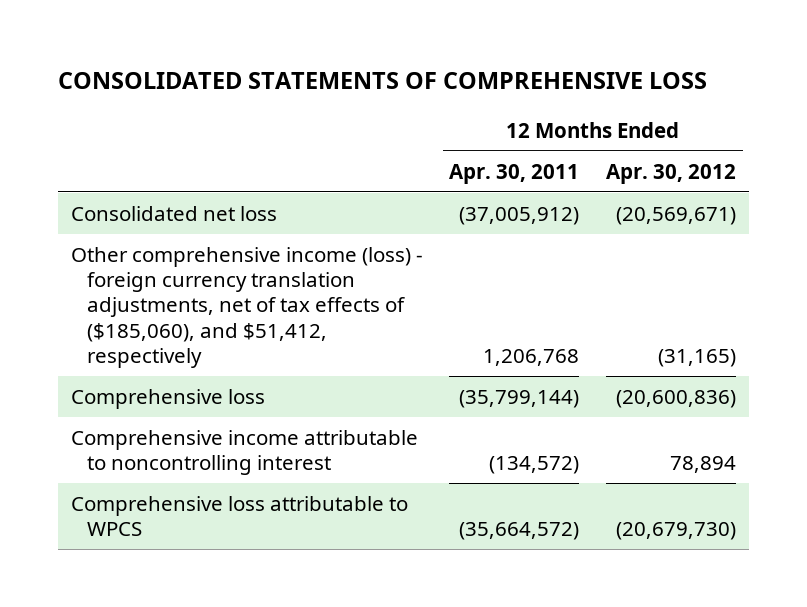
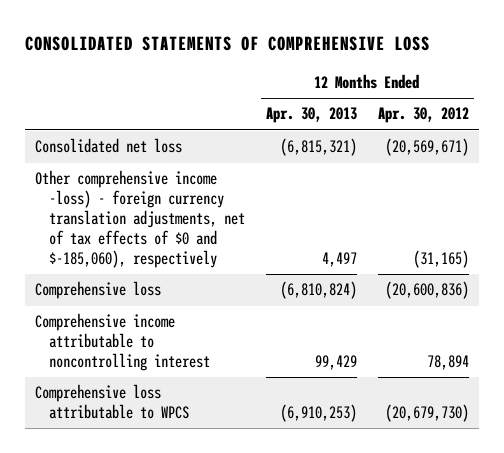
- | 12 Months Ended Apr. 30, 2011 | 12 Months Ended Apr. 30, 2012
+ | 12 Months Ended Apr. 30, 2013 | 12 Months Ended Apr. 30, 2012
- Other comprehensive income (loss) - foreign currency translation adjustments, net of tax effects of ($185,060), and $51,412, respectively | 1,206,768 | (31,165)
+ Other comprehensive income -loss) - foreign currency translation adjustments, net of tax effects of $0 and $-185,060), respectively | 4,497 | (31,165)

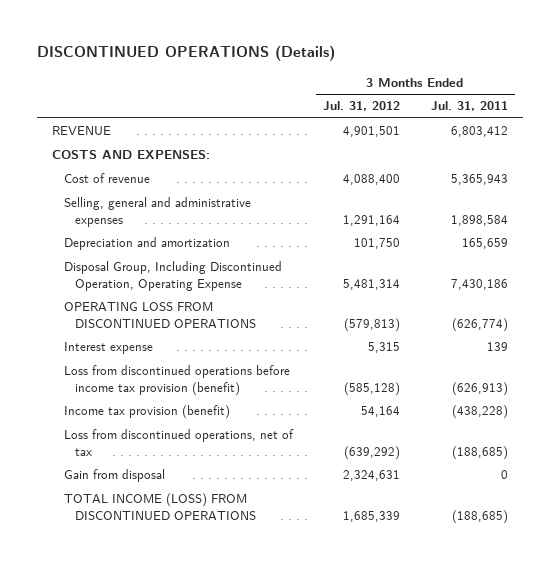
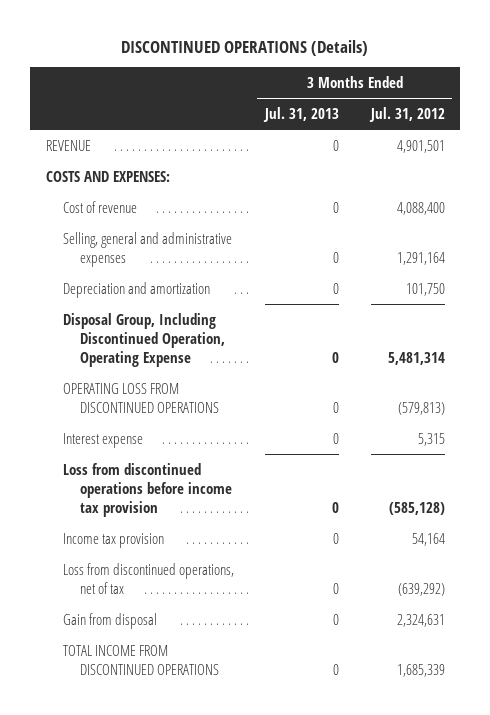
- | 3 Months Ended Jul. 31, 2012 | 3 Months Ended Jul. 31, 2011
+ | 3 Months Ended Jul. 31, 2013 | 3 Months Ended Jul. 31, 2012
- Loss from discontinued operations before income tax provision (benefit) | (585,128) | (626,913)
- Income tax provision (benefit) | 54,164 | (438,228)
+ Loss from discontinued operations before income tax provision | 0 | (585,128)
+ Income tax provision | 0 | 54,164
- TOTAL INCOME (LOSS) FROM DISCONTINUED OPERATIONS | 1,685,339 | (188,685)
+ TOTAL INCOME FROM DISCONTINUED OPERATIONS | 0 | 1,685,339

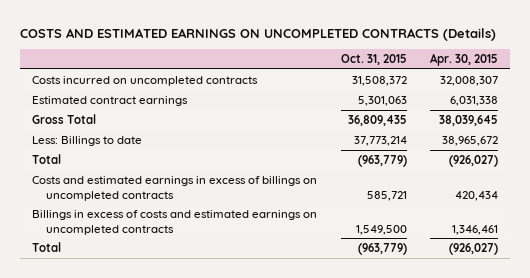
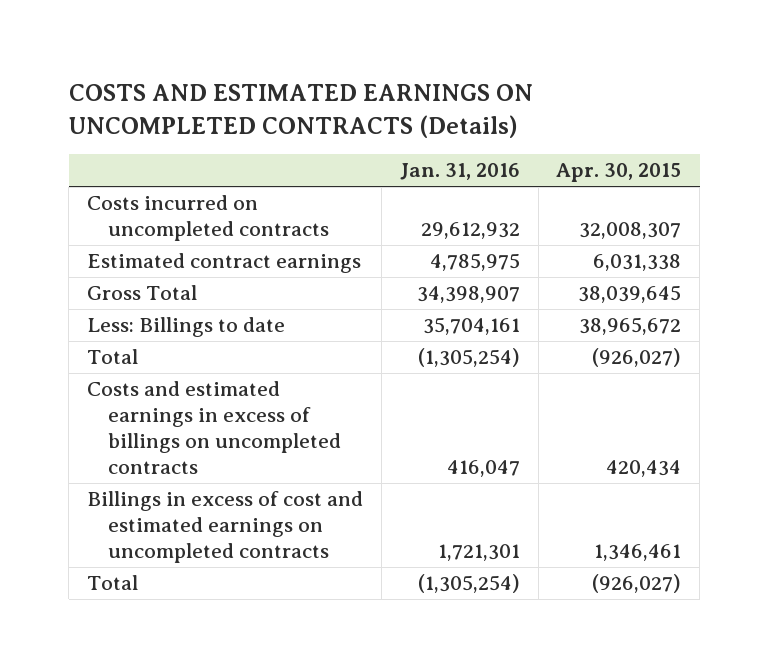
- | Oct. 31, 2015 | Apr. 30, 2015
+ | Jan. 31, 2016 | Apr. 30, 2015
- Billings in excess of costs and estimated earnings on uncompleted contracts | 1,549,500 | 1,346,461
+ Billings in excess of cost and estimated earnings on uncompleted contracts | 1,721,301 | 1,346,461

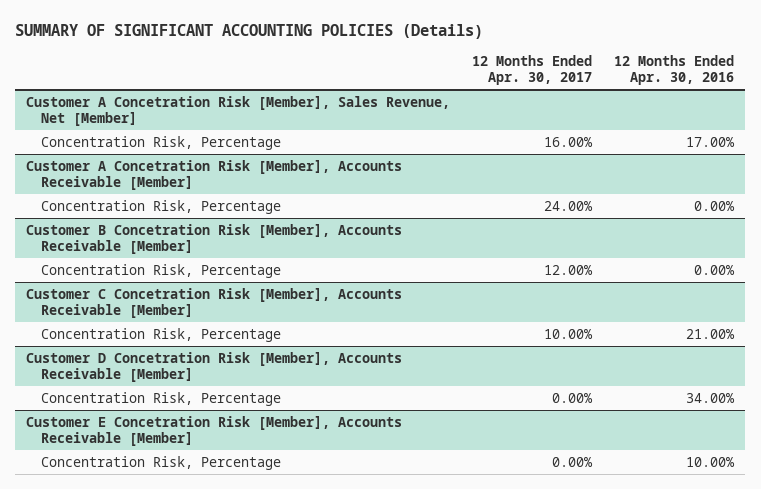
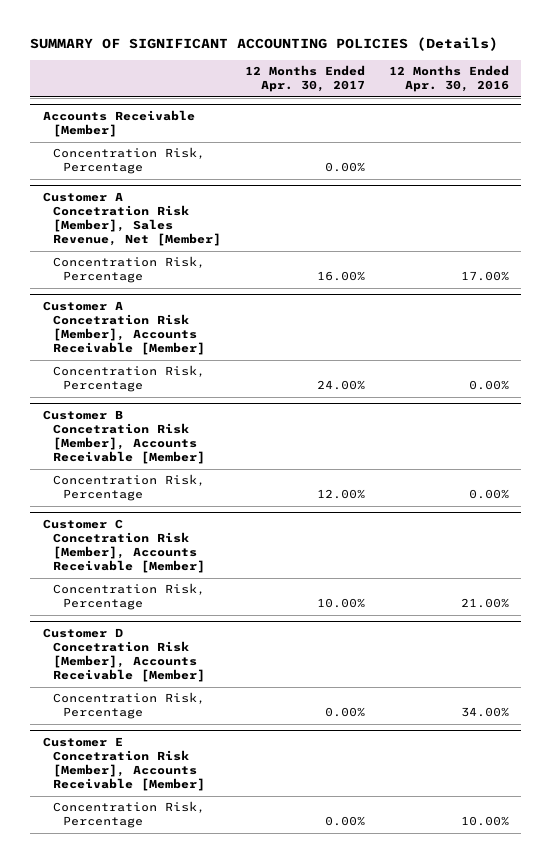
+ Accounts Receivable [Member]
+ Concentration Risk, Percentage | 0.00% |

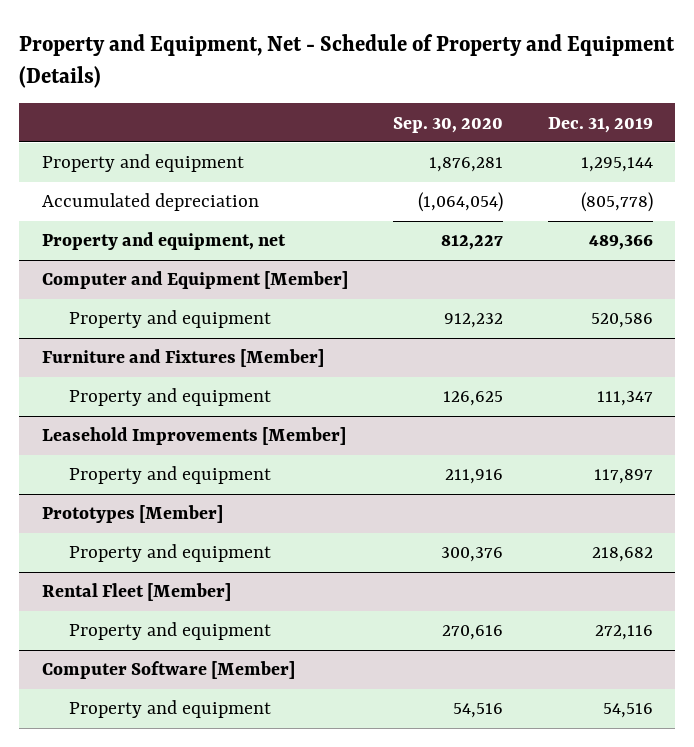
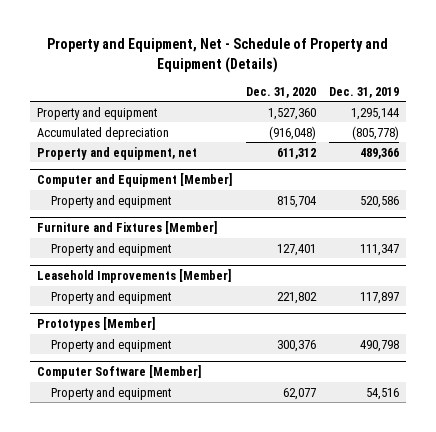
- | Sep. 30, 2020 | Dec. 31, 2019
+ | Dec. 31, 2020 | Dec. 31, 2019
@ Prototypes [Member]
- Property and equipment | 300,376 | 218,682
- Rental Fleet [Member]
- Property and equipment | 270,616 | 272,116
@ Prototypes [Member]
+ Property and equipment | 300,376 | 490,798

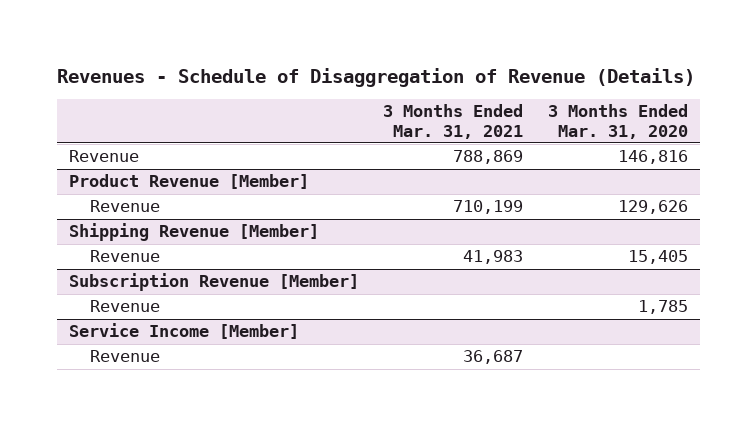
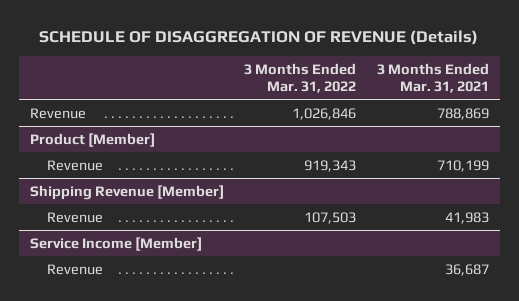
- Revenues - Schedule of Disaggregation of Revenue (Details)
+ SCHEDULE OF DISAGGREGATION OF REVENUE (Details)
- | 3 Months Ended Mar. 31, 2021 | 3 Months Ended Mar. 31, 2020
+ | 3 Months Ended Mar. 31, 2022 | 3 Months Ended Mar. 31, 2021
- Product Revenue [Member]
+ Product [Member]
- Subscription Revenue [Member]
- Revenue | | 1,785

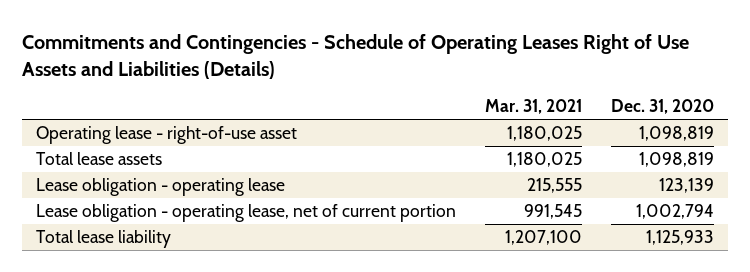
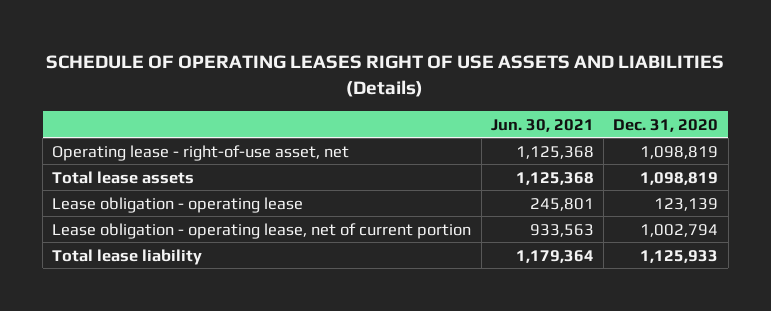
- Commitments and Contingencies - Schedule of Operating Leases Right of Use Assets and Liabilities (Details)
+ SCHEDULE OF OPERATING LEASES RIGHT OF USE ASSETS AND LIABILITIES (Details)
- | Mar. 31, 2021 | Dec. 31, 2020
+ | Jun. 30, 2021 | Dec. 31, 2020
- Operating lease - right-of-use asset | 1,180,025 | 1,098,819
+ Operating lease - right-of-use asset, net | 1,125,368 | 1,098,819

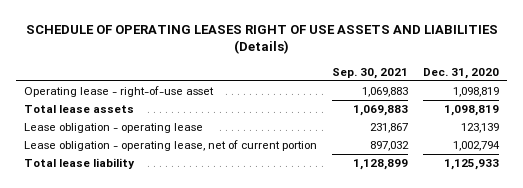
- | Jun. 30, 2021 | Dec. 31, 2020
+ | Sep. 30, 2021 | Dec. 31, 2020
- Operating lease - right-of-use asset, net | 1,125,368 | 1,098,819
+ Operating lease - right-of-use asset | 1,069,883 | 1,098,819

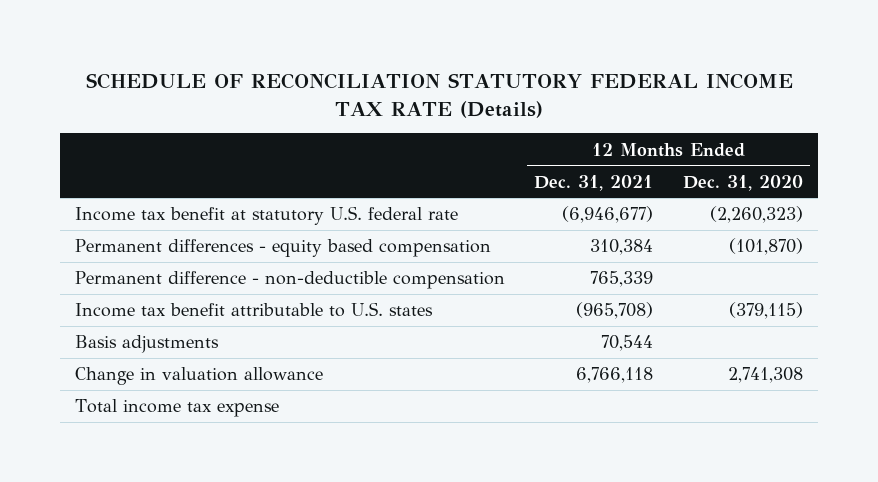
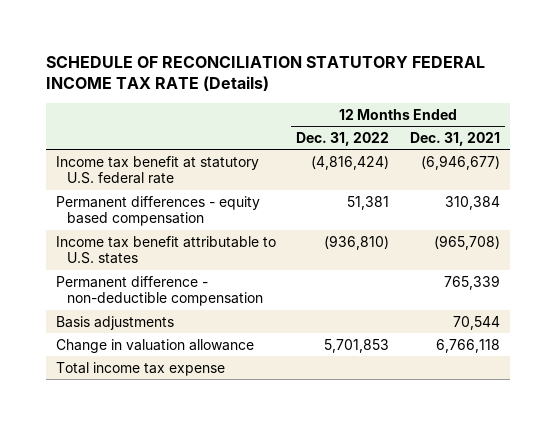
- | 12 Months Ended Dec. 31, 2021 | 12 Months Ended Dec. 31, 2020
+ | 12 Months Ended Dec. 31, 2022 | 12 Months Ended Dec. 31, 2021
moved down: Permanent difference - non-deductible compensation | | 765,339

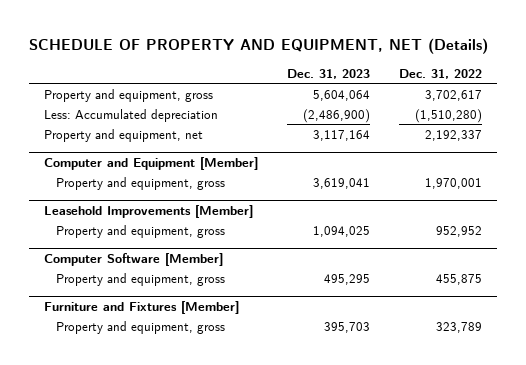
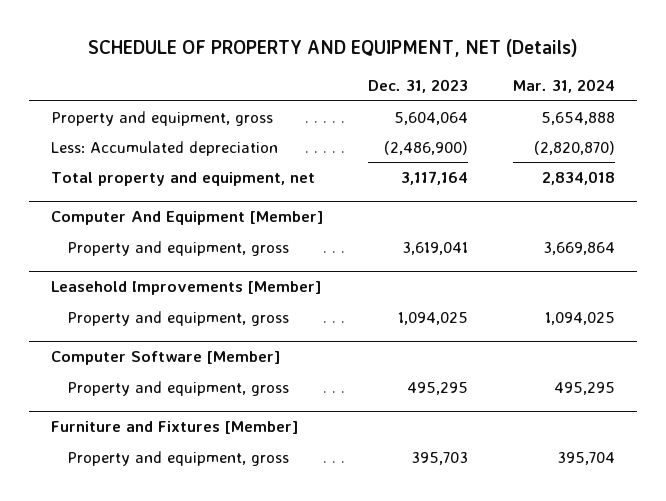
- | Dec. 31, 2023 | Dec. 31, 2022
+ | Dec. 31, 2023 | Mar. 31, 2024
- Property and equipment, net | 3,117,164 | 2,192,337
- Computer and Equipment [Member]
+ Total property and equipment, net | 3,117,164 | 2,834,018
+ Computer And Equipment [Member]

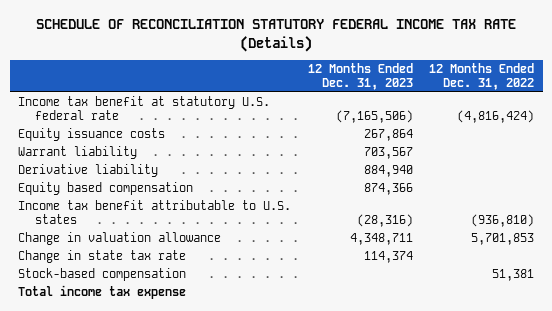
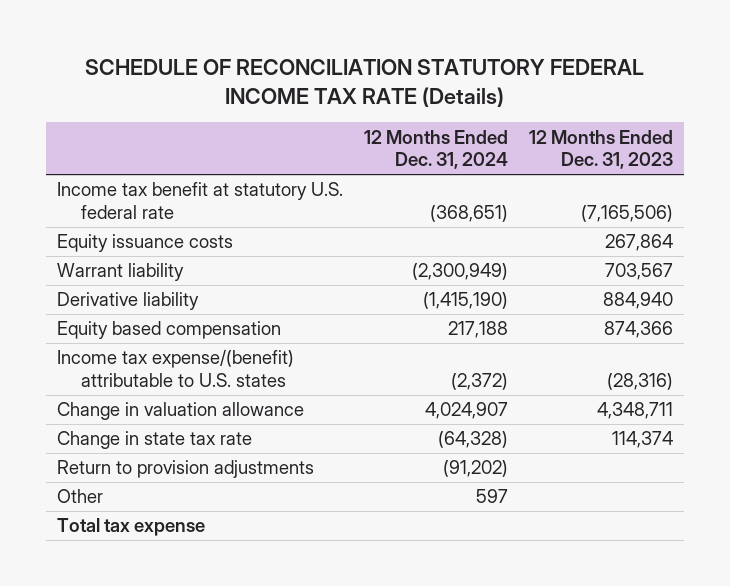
- | 12 Months Ended Dec. 31, 2023 | 12 Months Ended Dec. 31, 2022
+ | 12 Months Ended Dec. 31, 2024 | 12 Months Ended Dec. 31, 2023
- Income tax benefit attributable to U.S. states | (28,316) | (936,810)
+ Income tax expense/(benefit) attributable to U.S. states | (2,372) | (28,316)
- Stock-based compensation | | 51,381
- Total income tax expense
+ Return to provision adjustments | (91,202) |
+ Other | 597 |
+ Total tax expense

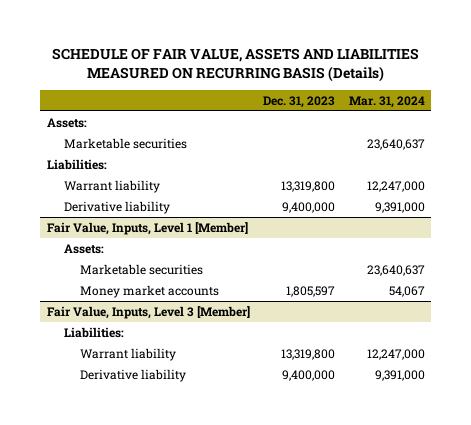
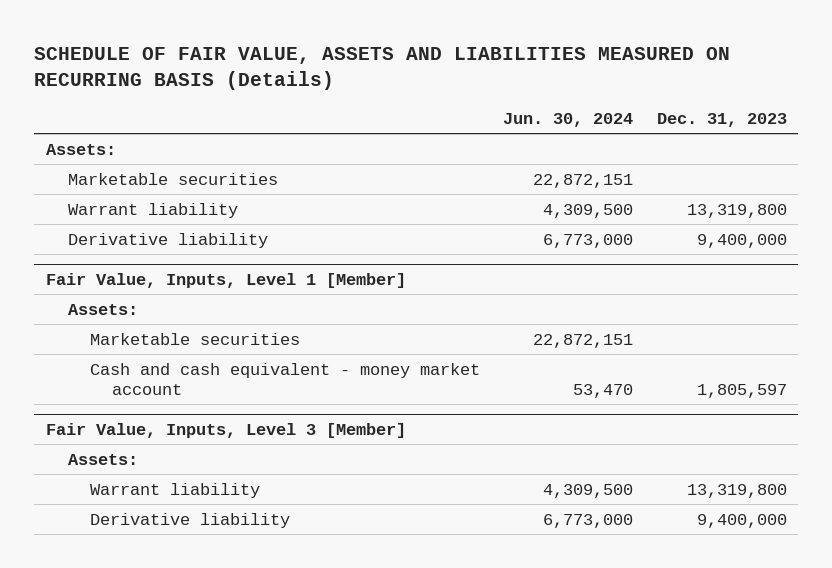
- | Dec. 31, 2023 | Mar. 31, 2024
+ | Jun. 30, 2024 | Dec. 31, 2023
- Liabilities:
@ Fair Value, Inputs, Level 1 [Member]
- Money market accounts | 1,805,597 | 54,067
+ Cash and cash equivalent - money market account | 53,470 | 1,805,597
@ Fair Value, Inputs, Level 3 [Member]
- Liabilities:
+ Assets:

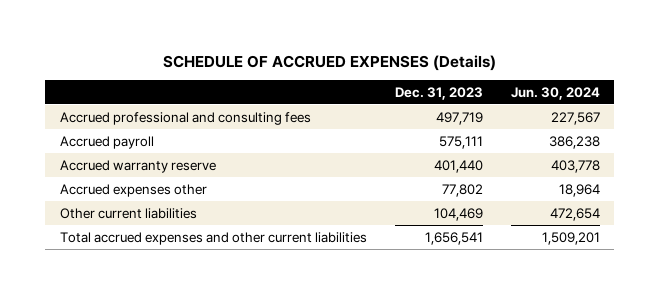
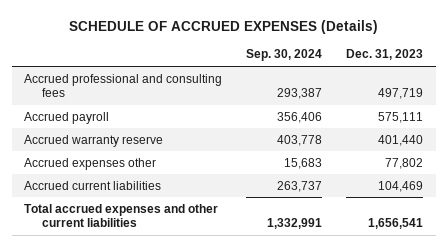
- | Dec. 31, 2023 | Jun. 30, 2024
+ | Sep. 30, 2024 | Dec. 31, 2023
- Other current liabilities | 104,469 | 472,654
+ Accrued current liabilities | 263,737 | 104,469

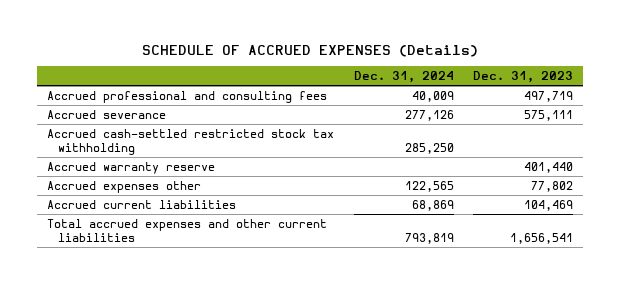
- | Sep. 30, 2024 | Dec. 31, 2023
+ | Dec. 31, 2024 | Dec. 31, 2023
- Accrued payroll | 356,406 | 575,111
+ Accrued severance | 277,126 | 575,111
+ Accrued cash-settled restricted stock tax withholding | 285,250 |

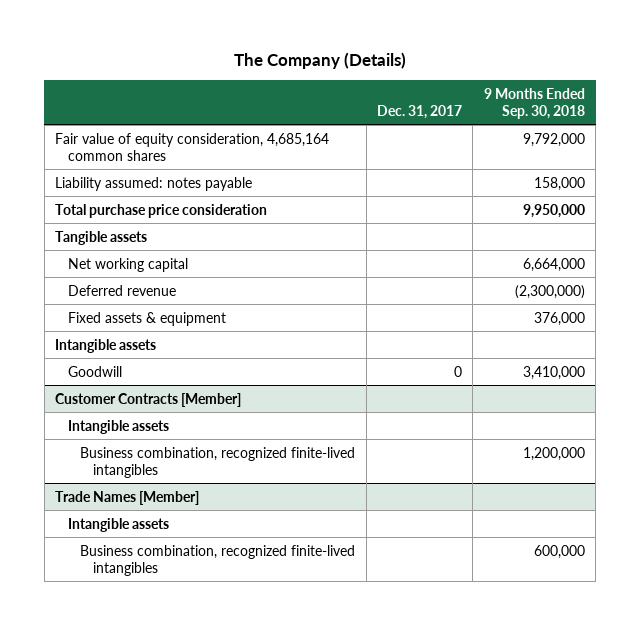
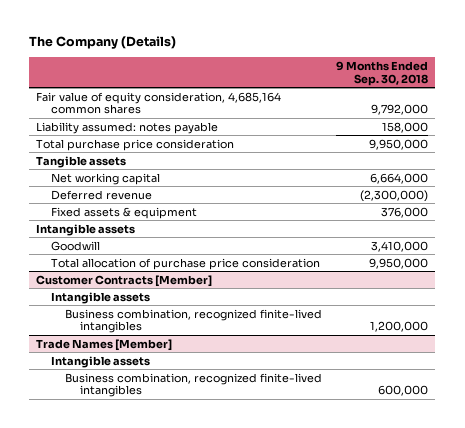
- | Dec. 31, 2017 | 9 Months Ended Sep. 30, 2018
+ | 9 Months Ended Sep. 30, 2018
+ Total allocation of purchase price consideration | 9,950,000

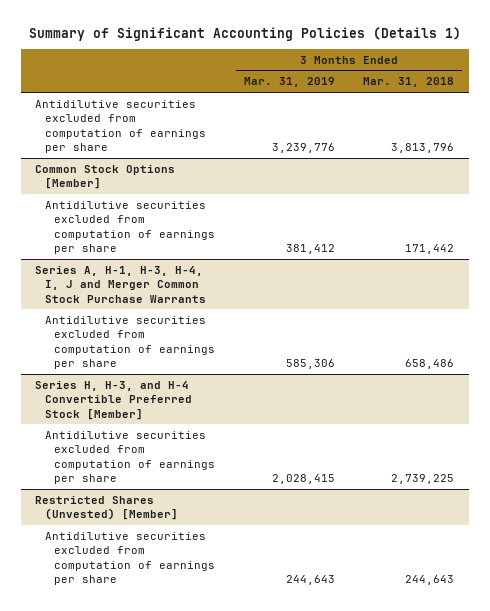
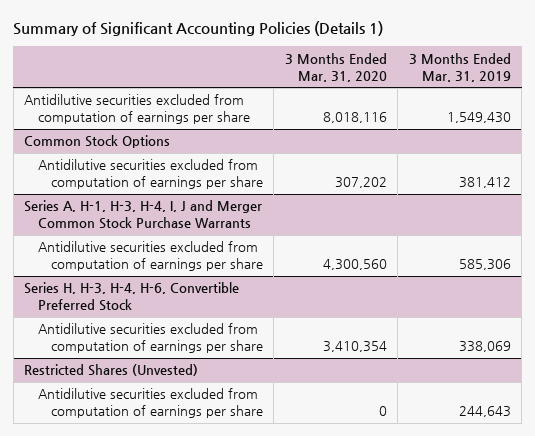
- | 3 Months Ended Mar. 31, 2019 | 3 Months Ended Mar. 31, 2018
+ | 3 Months Ended Mar. 31, 2020 | 3 Months Ended Mar. 31, 2019
- Antidilutive securities excluded from computation of earnings per share | 3,239,776 | 3,813,796
- Common Stock Options [Member]
+ Antidilutive securities excluded from computation of earnings per share | 8,018,116 | 1,549,430
+ Common Stock Options
- Series H, H-3, and H-4 Convertible Preferred Stock [Member]
- Antidilutive securities excluded from computation of earnings per share | 2,028,415 | 2,739,225
- Restricted Shares (Unvested) [Member]
+ Series H, H-3, H-4, H-6, Convertible Preferred Stock
+ Antidilutive securities excluded from computation of earnings per share | 3,410,354 | 338,069
+ Restricted Shares (Unvested)

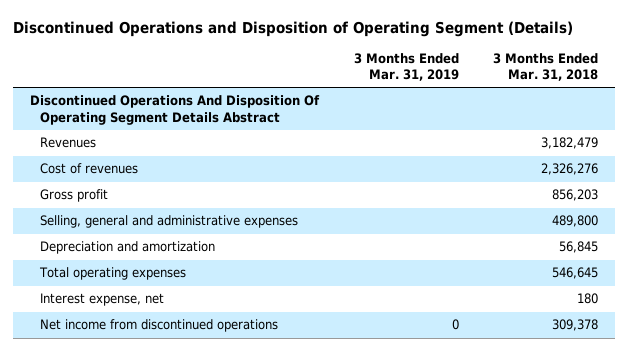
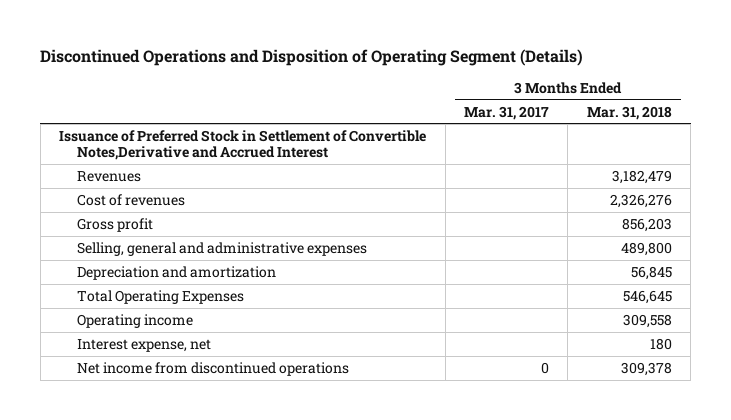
- | 3 Months Ended Mar. 31, 2019 | 3 Months Ended Mar. 31, 2018
+ | 3 Months Ended Mar. 31, 2017 | 3 Months Ended Mar. 31, 2018
- Discontinued Operations And Disposition Of Operating Segment Details Abstract
+ Issuance of Preferred Stock in Settlement of Convertible Notes,Derivative and Accrued Interest
- Total operating expenses | | 546,645
+ Total Operating Expenses | | 546,645
+ Operating income | | 309,558

